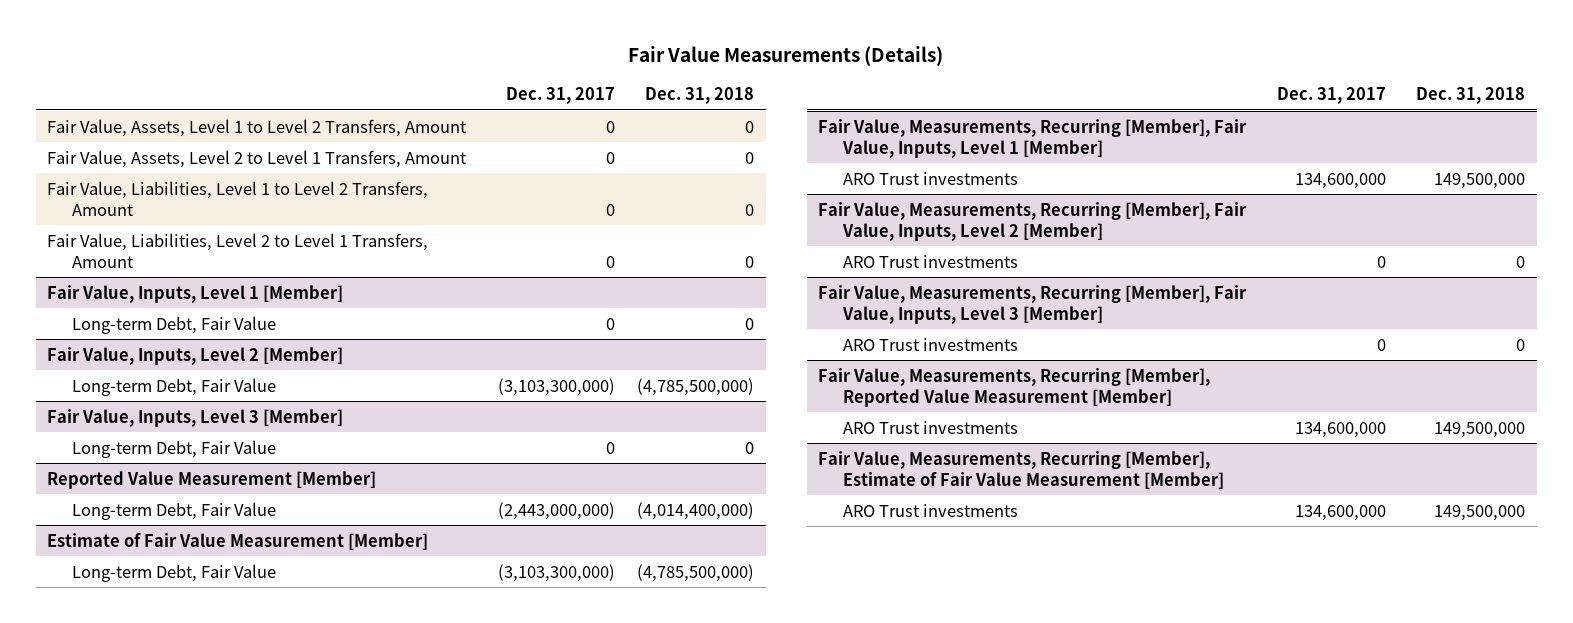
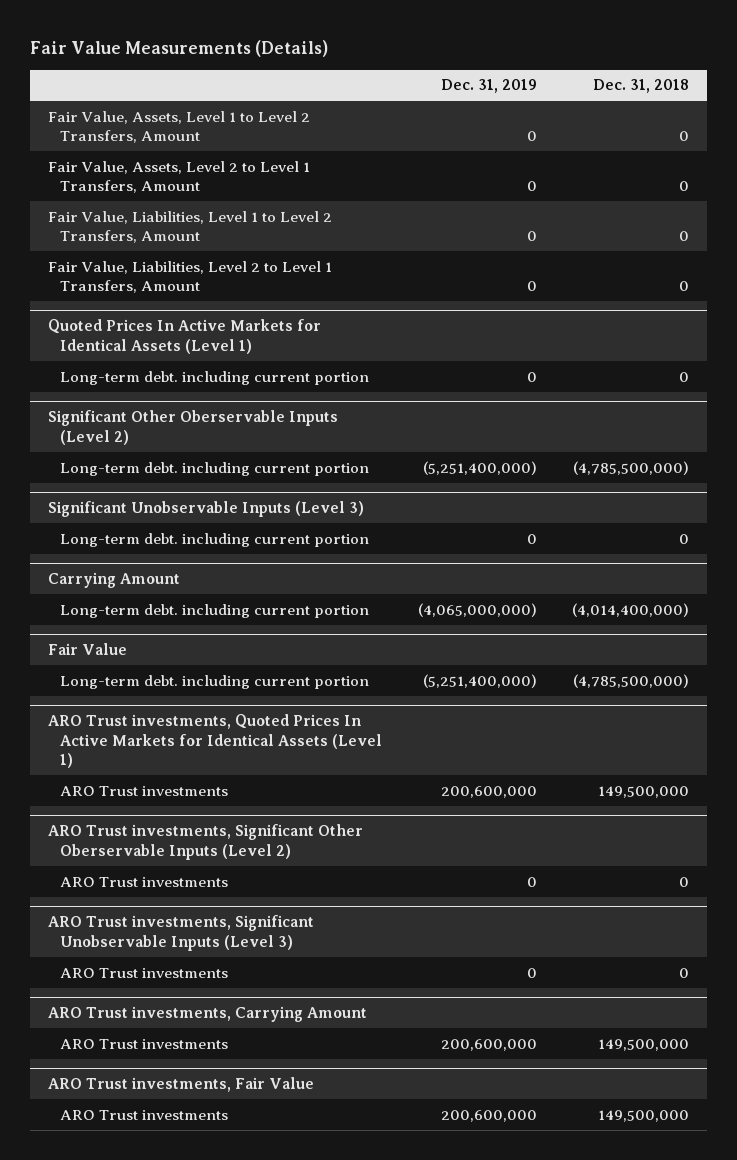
- | Dec. 31, 2017 | Dec. 31, 2018
+ | Dec. 31, 2019 | Dec. 31, 2018
- Fair Value, Inputs, Level 1 [Member]
- Long-term Debt, Fair Value | 0 | 0
- Fair Value, Inputs, Level 2 [Member]
- Long-term Debt, Fair Value | (3,103,300,000) | (4,785,500,000)
- Fair Value, Inputs, Level 3 [Member]
- Long-term Debt, Fair Value | 0 | 0
- Reported Value Measurement [Member]
- Long-term Debt, Fair Value | (2,443,000,000) | (4,014,400,000)
- Estimate of Fair Value Measurement [Member]
- Long-term Debt, Fair Value | (3,103,300,000) | (4,785,500,000)
- Fair Value, Measurements, Recurring [Member], Fair Value, Inputs, Level 1 [Member]
+ Quoted Prices In Active Markets for Identical Assets (Level 1)
+ Long-term debt. including current portion | 0 | 0
+ Significant Other Oberservable Inputs (Level 2)
+ Long-term debt. including current portion | (5,251,400,000) | (4,785,500,000)
+ Significant Unobservable Inputs (Level 3)
+ Long-term debt. including current portion | 0 | 0
+ Carrying Amount
+ Long-term debt. including current portion | (4,065,000,000) | (4,014,400,000)
+ Fair Value
+ Long-term debt. including current portion | (5,251,400,000) | (4,785,500,000)
+ ARO Trust investments, Quoted Prices In Active Markets for Identical Assets (Level 1)
- Fair Value, Measurements, Recurring [Member], Fair Value, Inputs, Level 2 [Member]
+ ARO Trust investments, Significant Other Oberservable Inputs (Level 2)
- Fair Value, Measurements, Recurring [Member], Fair Value, Inputs, Level 3 [Member]
+ ARO Trust investments, Significant Unobservable Inputs (Level 3)
- Fair Value, Measurements, Recurring [Member], Reported Value Measurement [Member]
+ ARO Trust investments, Carrying Amount
- Fair Value, Measurements, Recurring [Member], Estimate of Fair Value Measurement [Member]
+ ARO Trust investments, Fair Value

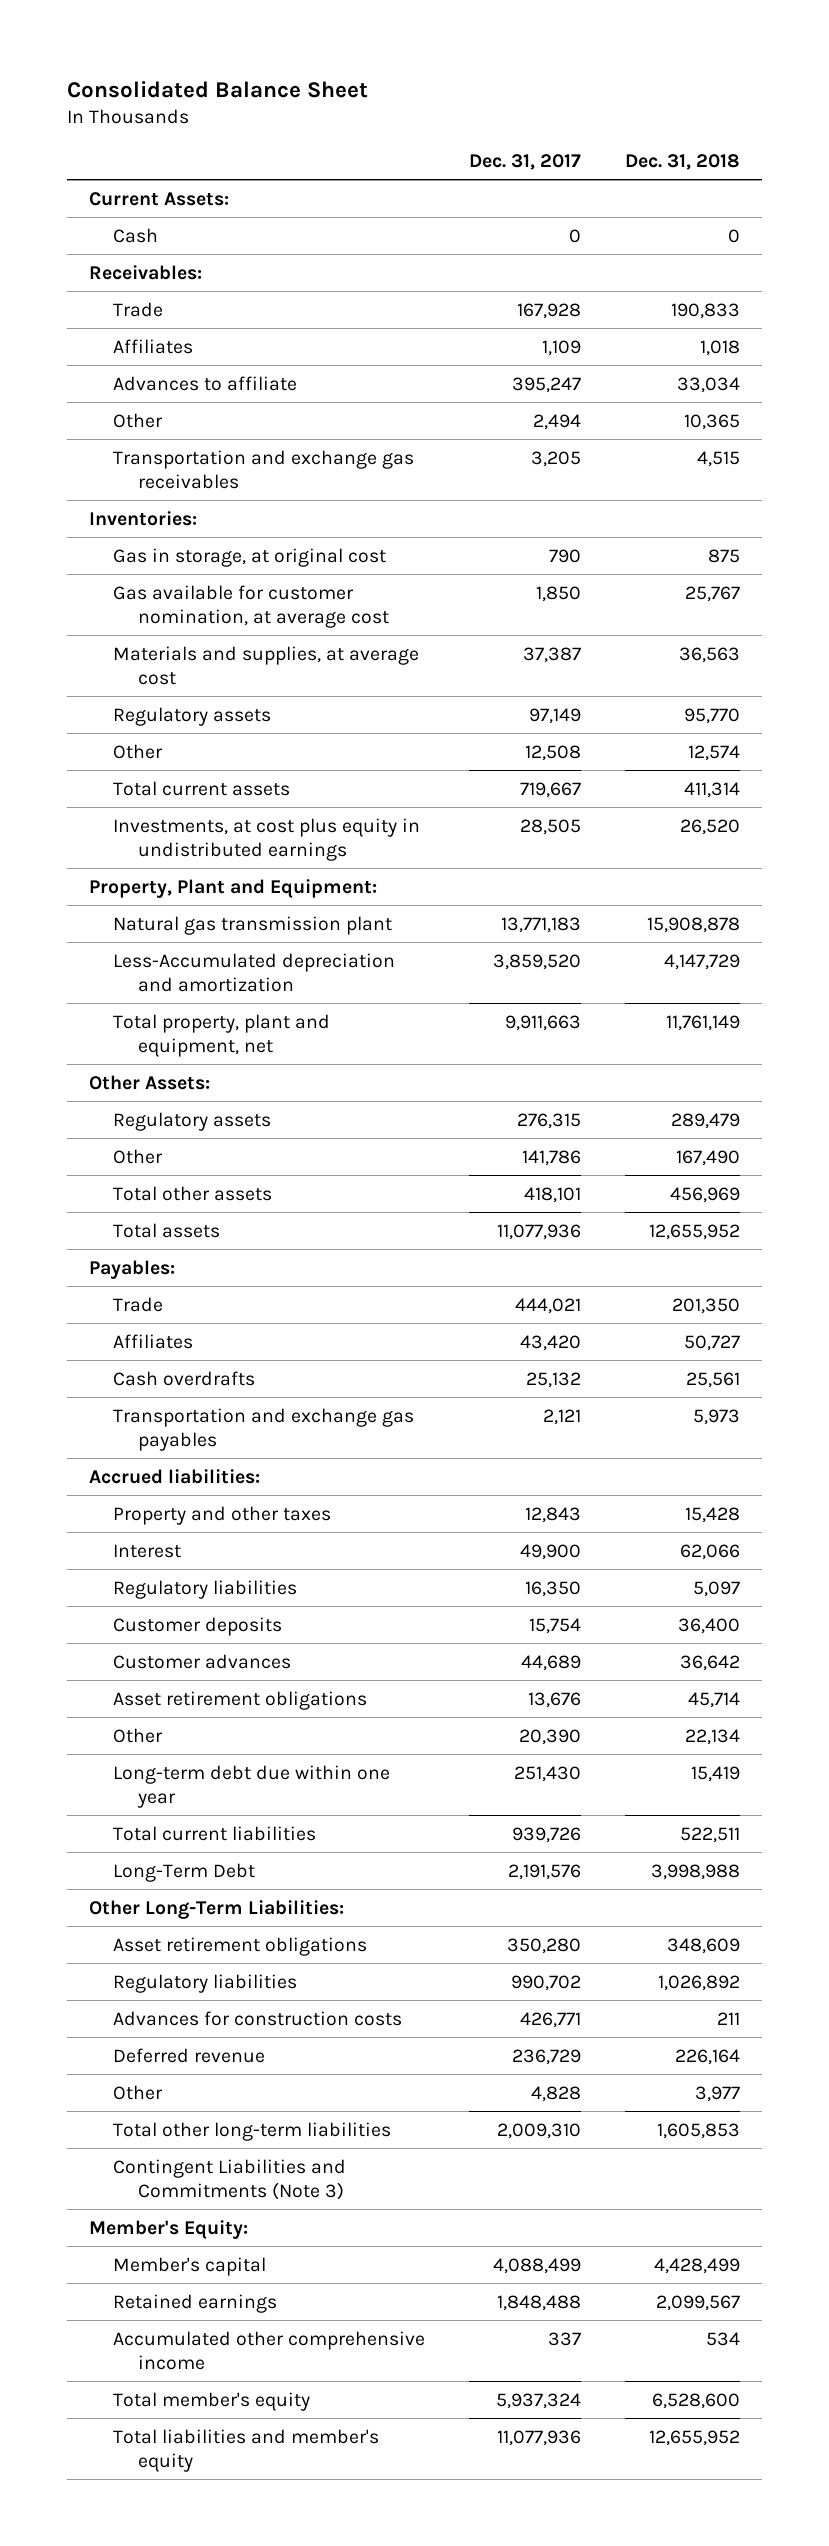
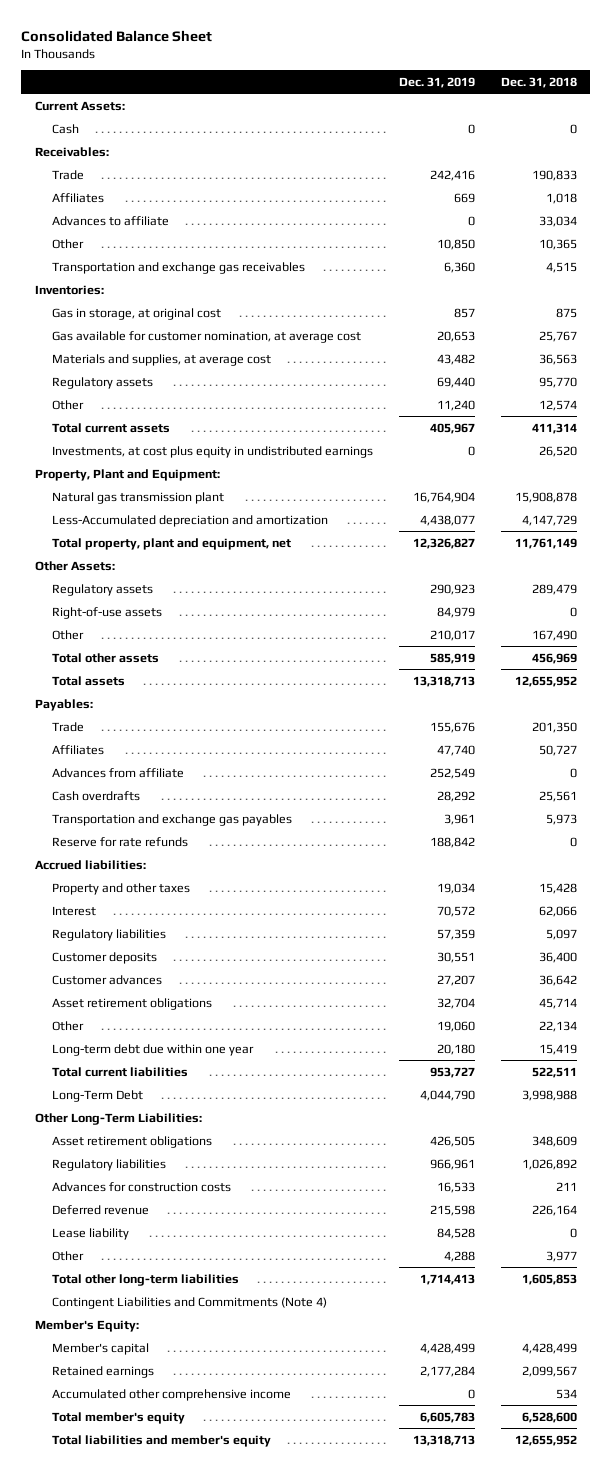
- | Dec. 31, 2017 | Dec. 31, 2018
+ | Dec. 31, 2019 | Dec. 31, 2018
+ Right-of-use assets | 84,979 | 0
+ Advances from affiliate | 252,549 | 0
+ Reserve for rate refunds | 188,842 | 0
+ Lease liability | 84,528 | 0
- Contingent Liabilities and Commitments (Note 3)
+ Contingent Liabilities and Commitments (Note 4)

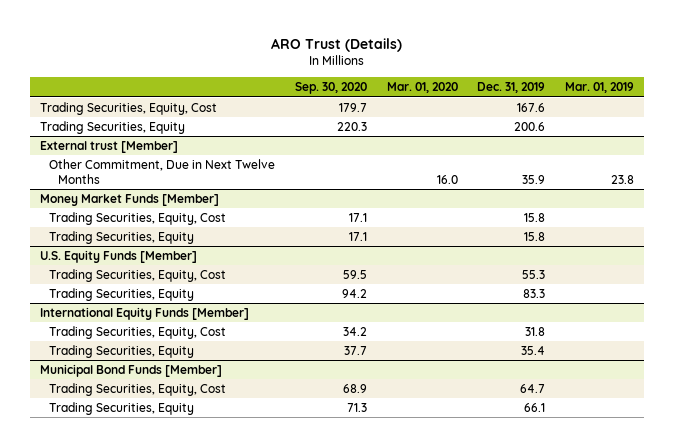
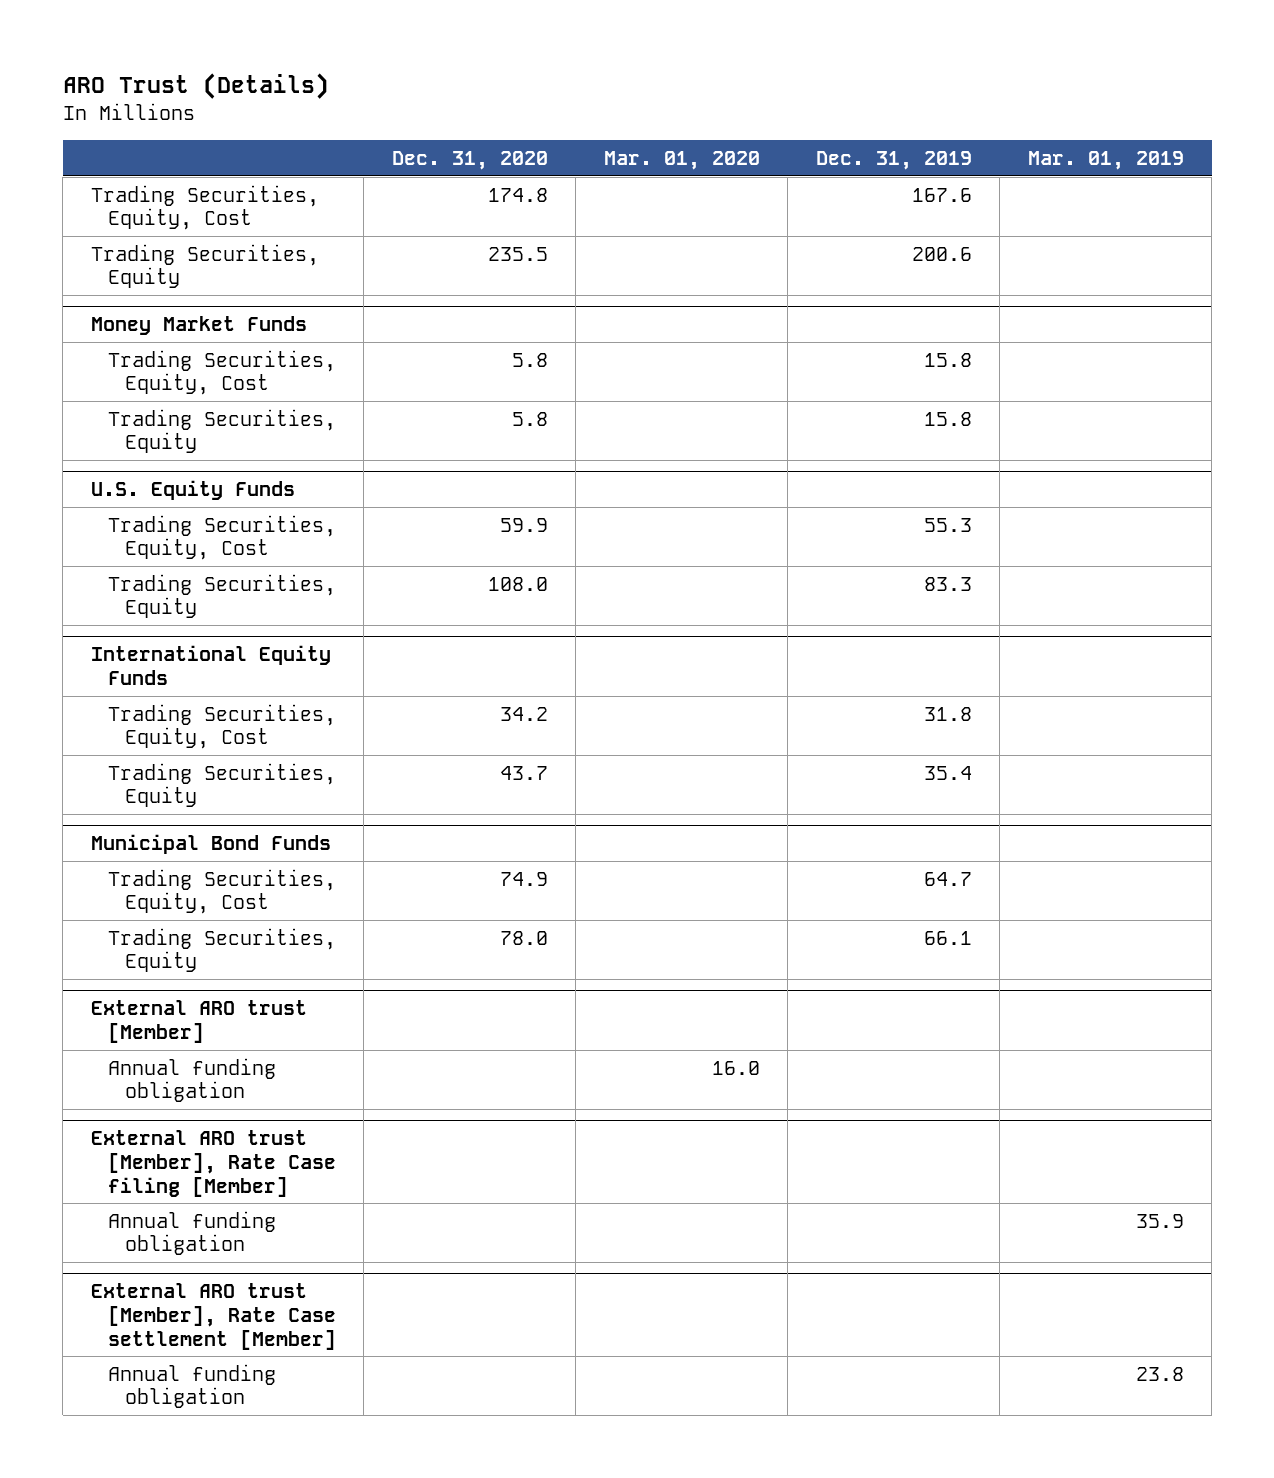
- | Sep. 30, 2020 | Mar. 01, 2020 | Dec. 31, 2019 | Mar. 01, 2019
+ | Dec. 31, 2020 | Mar. 01, 2020 | Dec. 31, 2019 | Mar. 01, 2019
- External trust [Member]
- Other Commitment, Due in Next Twelve Months | | 16.0 | 35.9 | 23.8
- Money Market Funds [Member]
+ Money Market Funds
- U.S. Equity Funds [Member]
+ U.S. Equity Funds
- International Equity Funds [Member]
+ International Equity Funds
- Municipal Bond Funds [Member]
+ Municipal Bond Funds
+ External ARO trust [Member]
+ Annual funding obligation | | 16.0 | |
+ External ARO trust [Member], Rate Case filing [Member]
+ Annual funding obligation | | | | 35.9
+ External ARO trust [Member], Rate Case settlement [Member]
+ Annual funding obligation | | | | 23.8

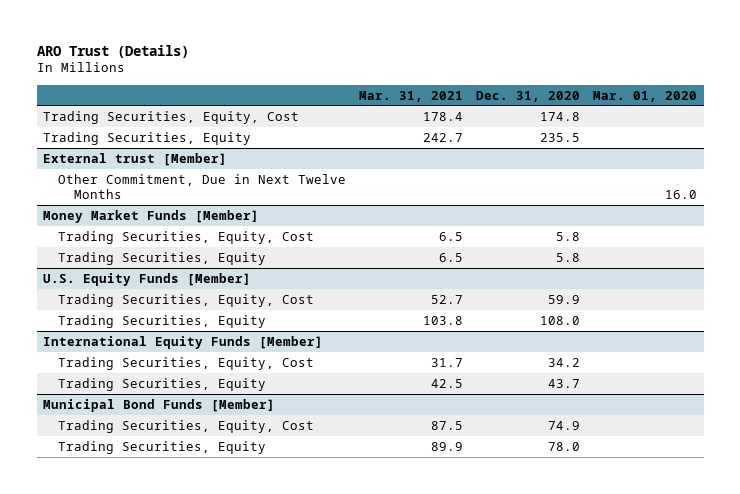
- | Dec. 31, 2020 | Mar. 01, 2020 | Dec. 31, 2019 | Mar. 01, 2019
+ | Mar. 31, 2021 | Dec. 31, 2020 | Mar. 01, 2020
- Money Market Funds
+ External trust [Member]
+ Other Commitment, Due in Next Twelve Months | | | 16.0
+ Money Market Funds [Member]
- U.S. Equity Funds
+ U.S. Equity Funds [Member]
- International Equity Funds
+ International Equity Funds [Member]
- Municipal Bond Funds
+ Municipal Bond Funds [Member]
- External ARO trust [Member]
- Annual funding obligation | | 16.0 | |
- External ARO trust [Member], Rate Case filing [Member]
- Annual funding obligation | | | | 35.9
- External ARO trust [Member], Rate Case settlement [Member]
- Annual funding obligation | | | | 23.8

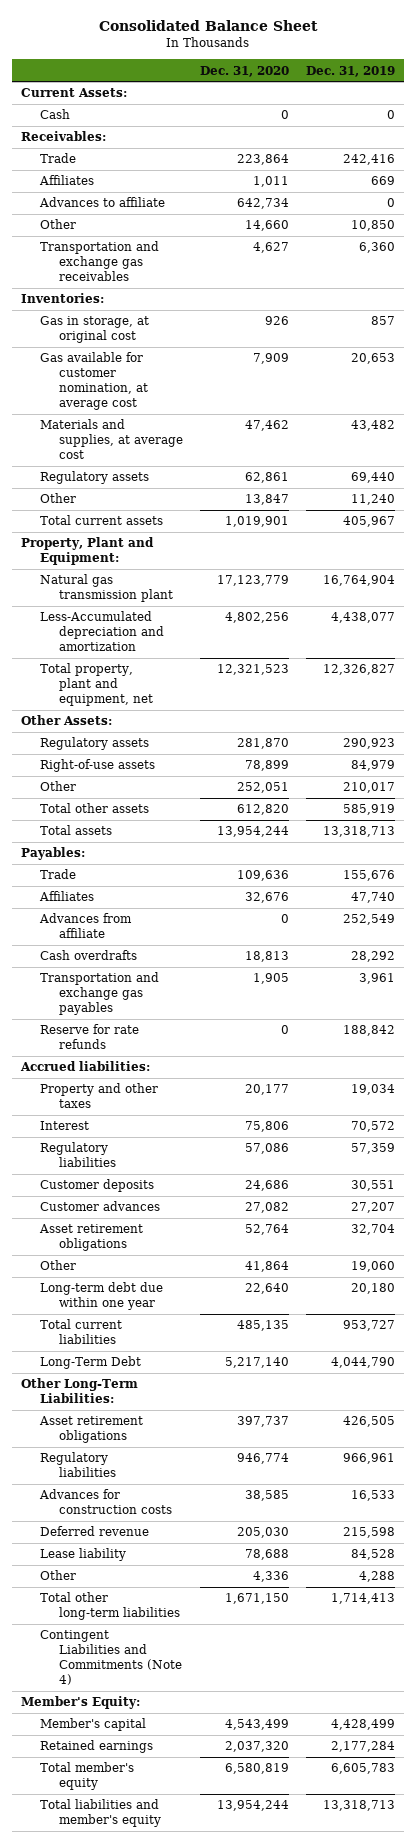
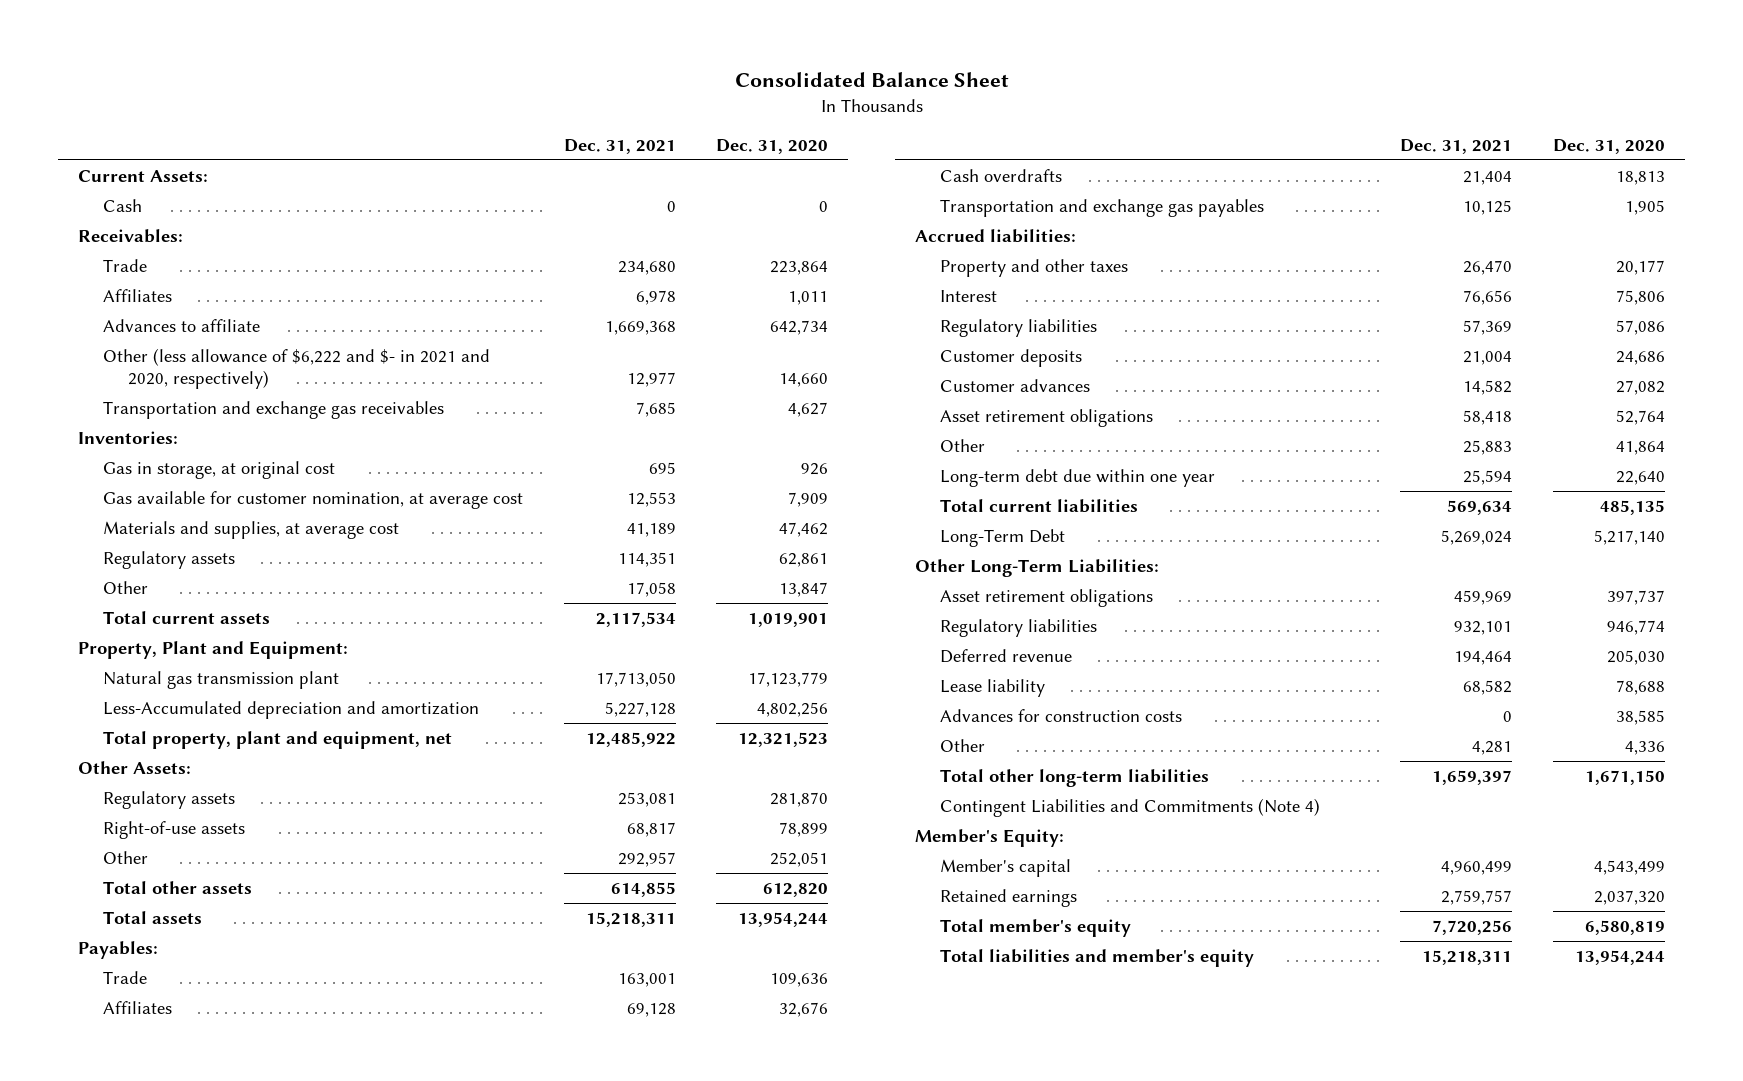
- | Dec. 31, 2020 | Dec. 31, 2019
+ | Dec. 31, 2021 | Dec. 31, 2020
- Other | 14,660 | 10,850
+ Other (less allowance of $6,222 and $- in 2021 and 2020, respectively) | 12,977 | 14,660
- Advances from affiliate | 0 | 252,549
- Reserve for rate refunds | 0 | 188,842
moved down: Advances for construction costs | 0 | 38,585

